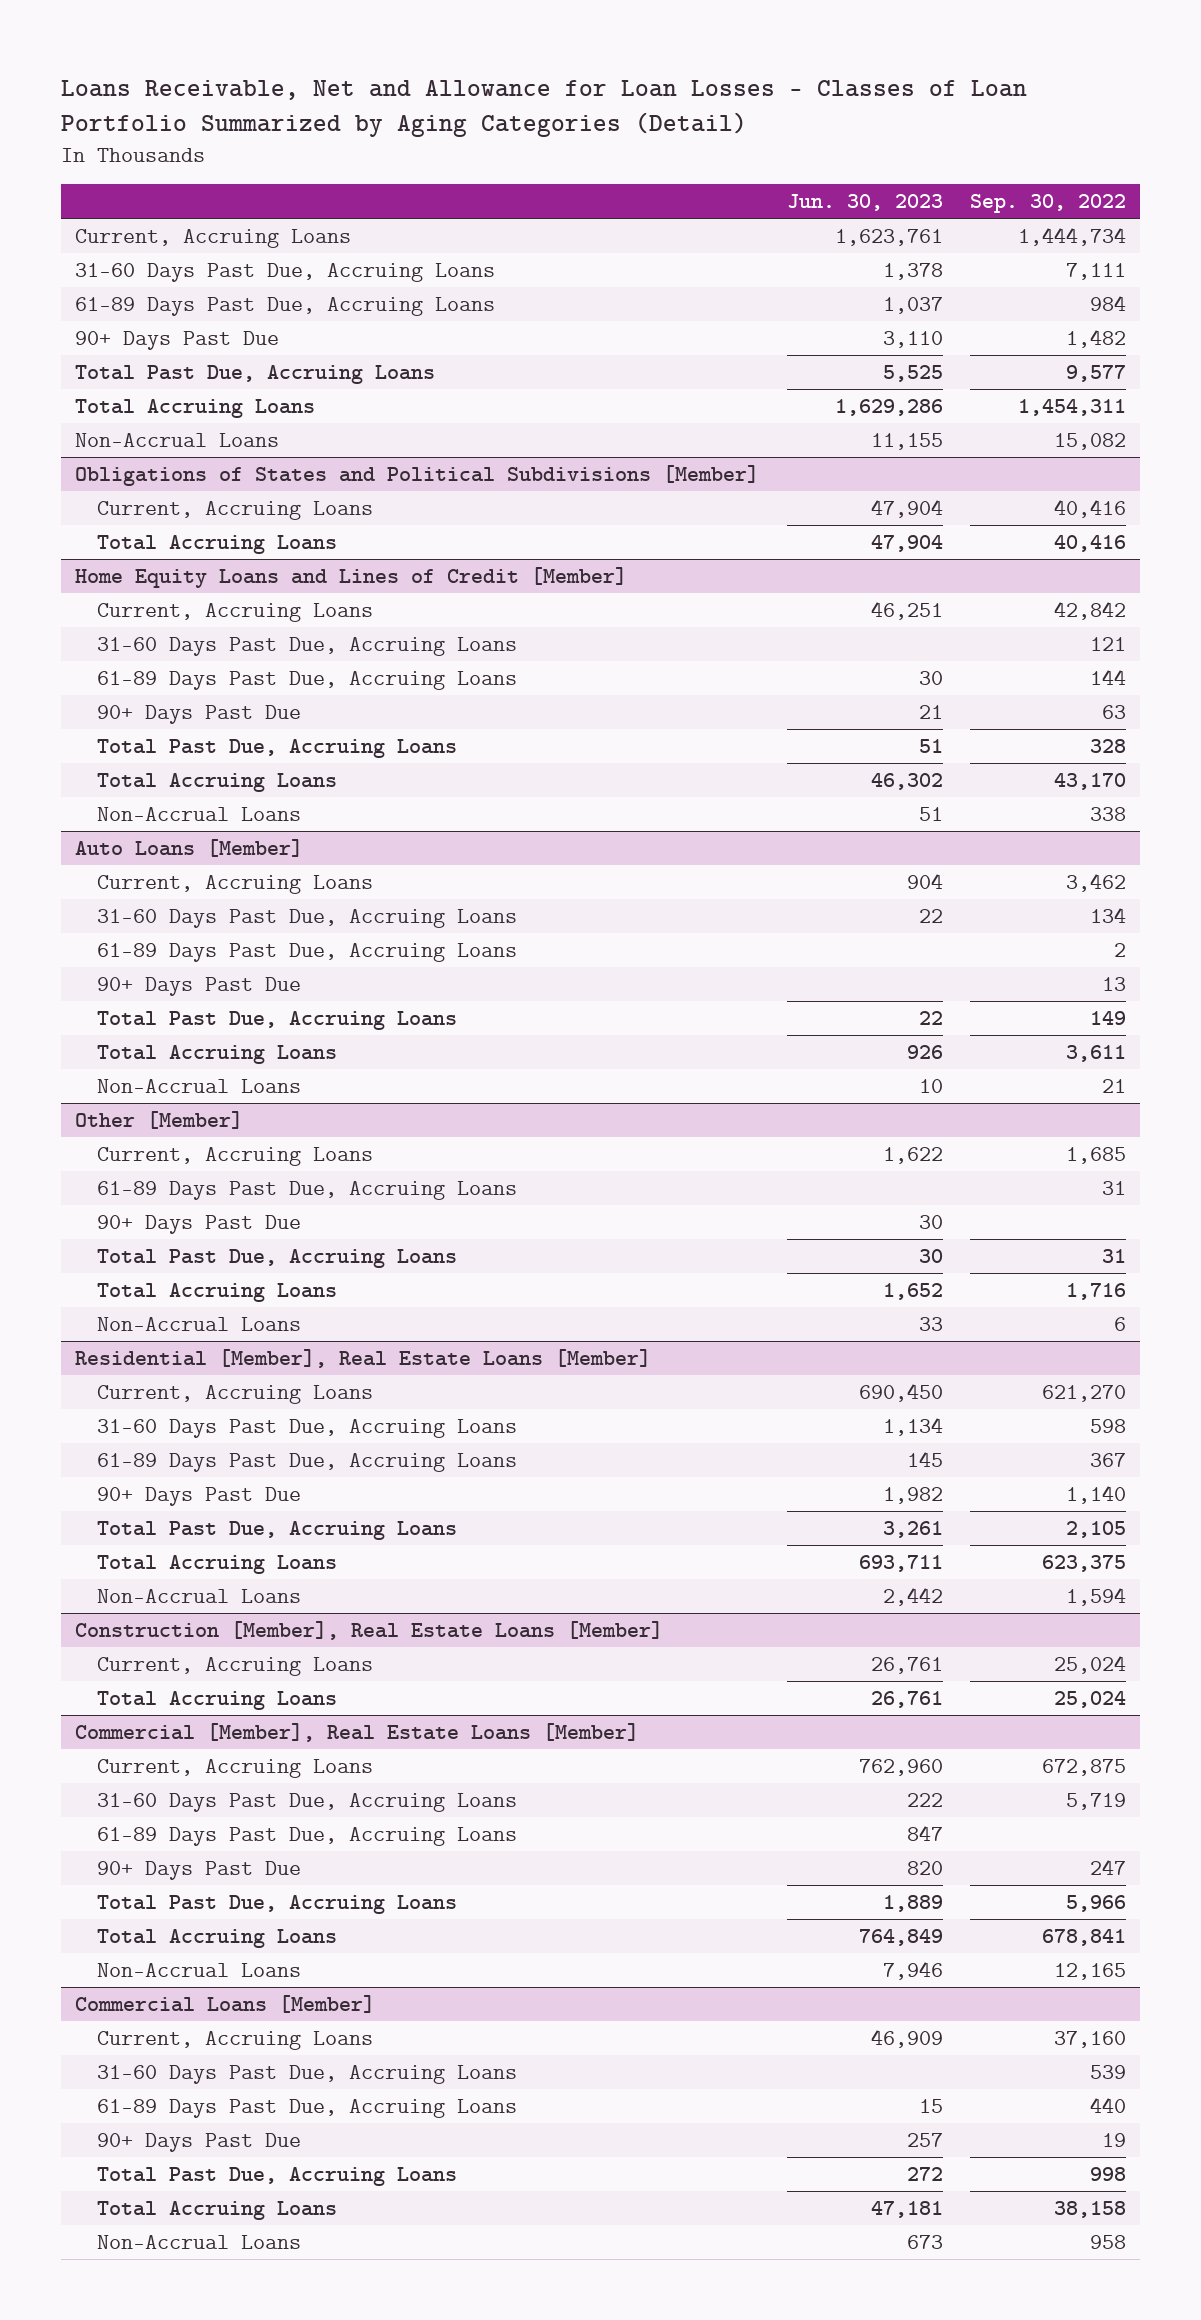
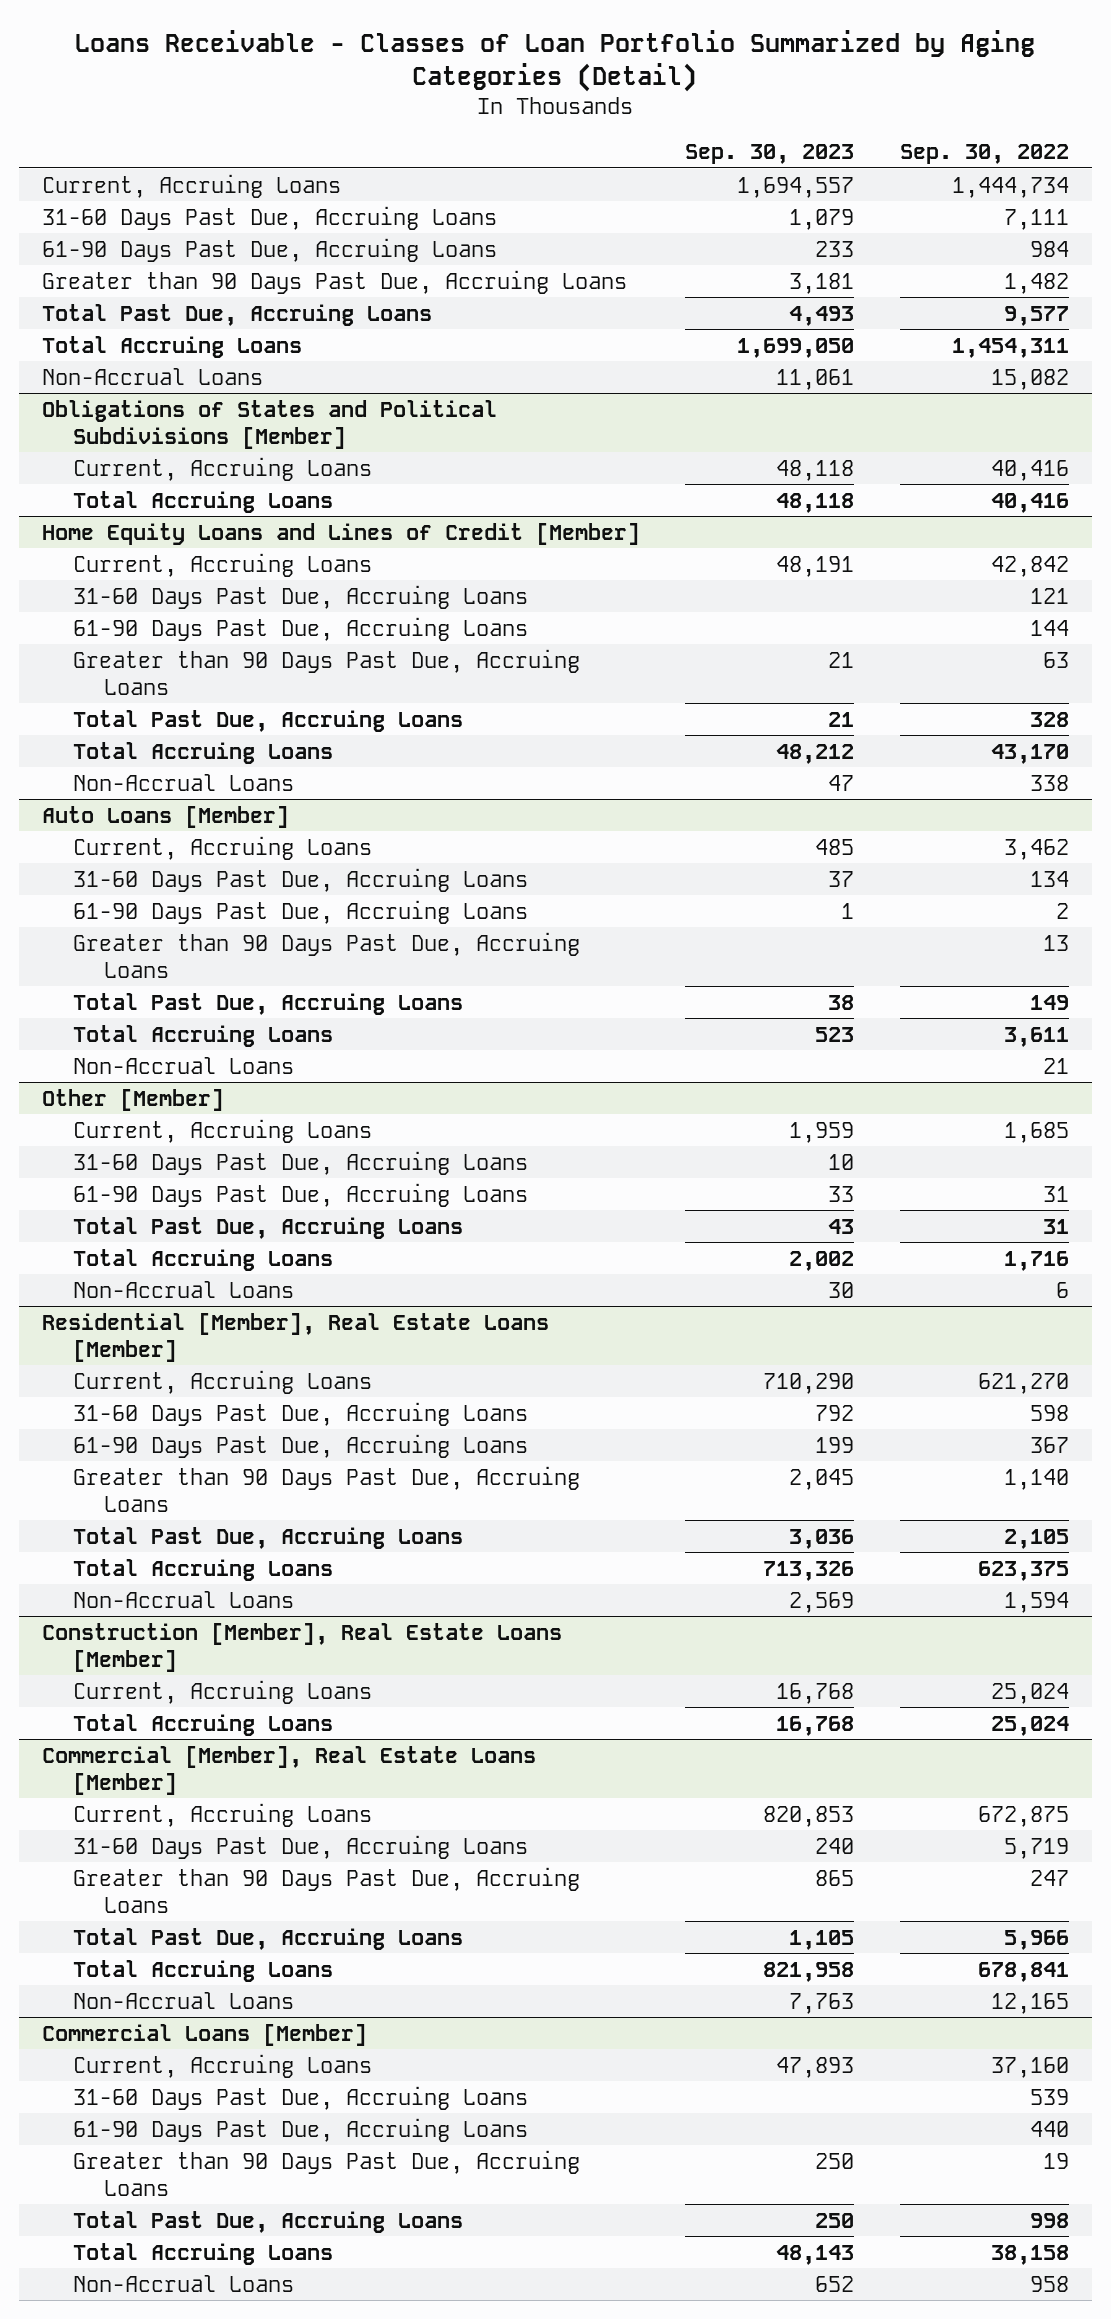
- Loans Receivable, Net and Allowance for Loan Losses - Classes of Loan Portfolio Summarized by Aging Categories (Detail)
+ Loans Receivable - Classes of Loan Portfolio Summarized by Aging Categories (Detail)
- | Jun. 30, 2023 | Sep. 30, 2022
+ | Sep. 30, 2023 | Sep. 30, 2022
- 61-89 Days Past Due, Accruing Loans | 1,037 | 984
- 90+ Days Past Due | 3,110 | 1,482
+ 61-90 Days Past Due, Accruing Loans | 233 | 984
+ Greater than 90 Days Past Due, Accruing Loans | 3,181 | 1,482
@ Home Equity Loans and Lines of Credit [Member]
- 61-89 Days Past Due, Accruing Loans | 30 | 144
- 90+ Days Past Due | 21 | 63
+ 61-90 Days Past Due, Accruing Loans | | 144
+ Greater than 90 Days Past Due, Accruing Loans | 21 | 63
@ Auto Loans [Member]
- 61-89 Days Past Due, Accruing Loans | | 2
- 90+ Days Past Due | | 13
+ 61-90 Days Past Due, Accruing Loans | 1 | 2
+ Greater than 90 Days Past Due, Accruing Loans | | 13
@ Other [Member]
- 61-89 Days Past Due, Accruing Loans | | 31
- 90+ Days Past Due | 30 |
+ 31-60 Days Past Due, Accruing Loans | 10 |
+ 61-90 Days Past Due, Accruing Loans | 33 | 31
@ Residential [Member], Real Estate Loans [Member]
- 61-89 Days Past Due, Accruing Loans | 145 | 367
- 90+ Days Past Due | 1,982 | 1,140
+ 61-90 Days Past Due, Accruing Loans | 199 | 367
+ Greater than 90 Days Past Due, Accruing Loans | 2,045 | 1,140
@ Commercial [Member], Real Estate Loans [Member]
- 61-89 Days Past Due, Accruing Loans | 847 |
- 90+ Days Past Due | 820 | 247
+ Greater than 90 Days Past Due, Accruing Loans | 865 | 247
@ Commercial Loans [Member]
- 61-89 Days Past Due, Accruing Loans | 15 | 440
- 90+ Days Past Due | 257 | 19
+ 61-90 Days Past Due, Accruing Loans | | 440
+ Greater than 90 Days Past Due, Accruing Loans | 250 | 19

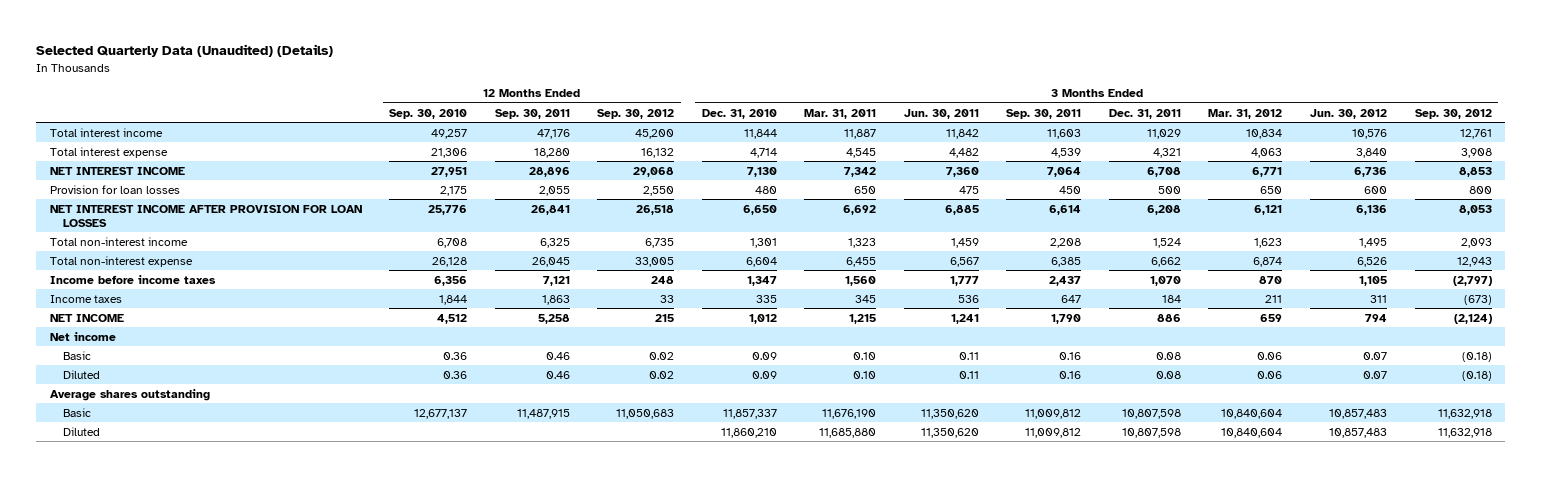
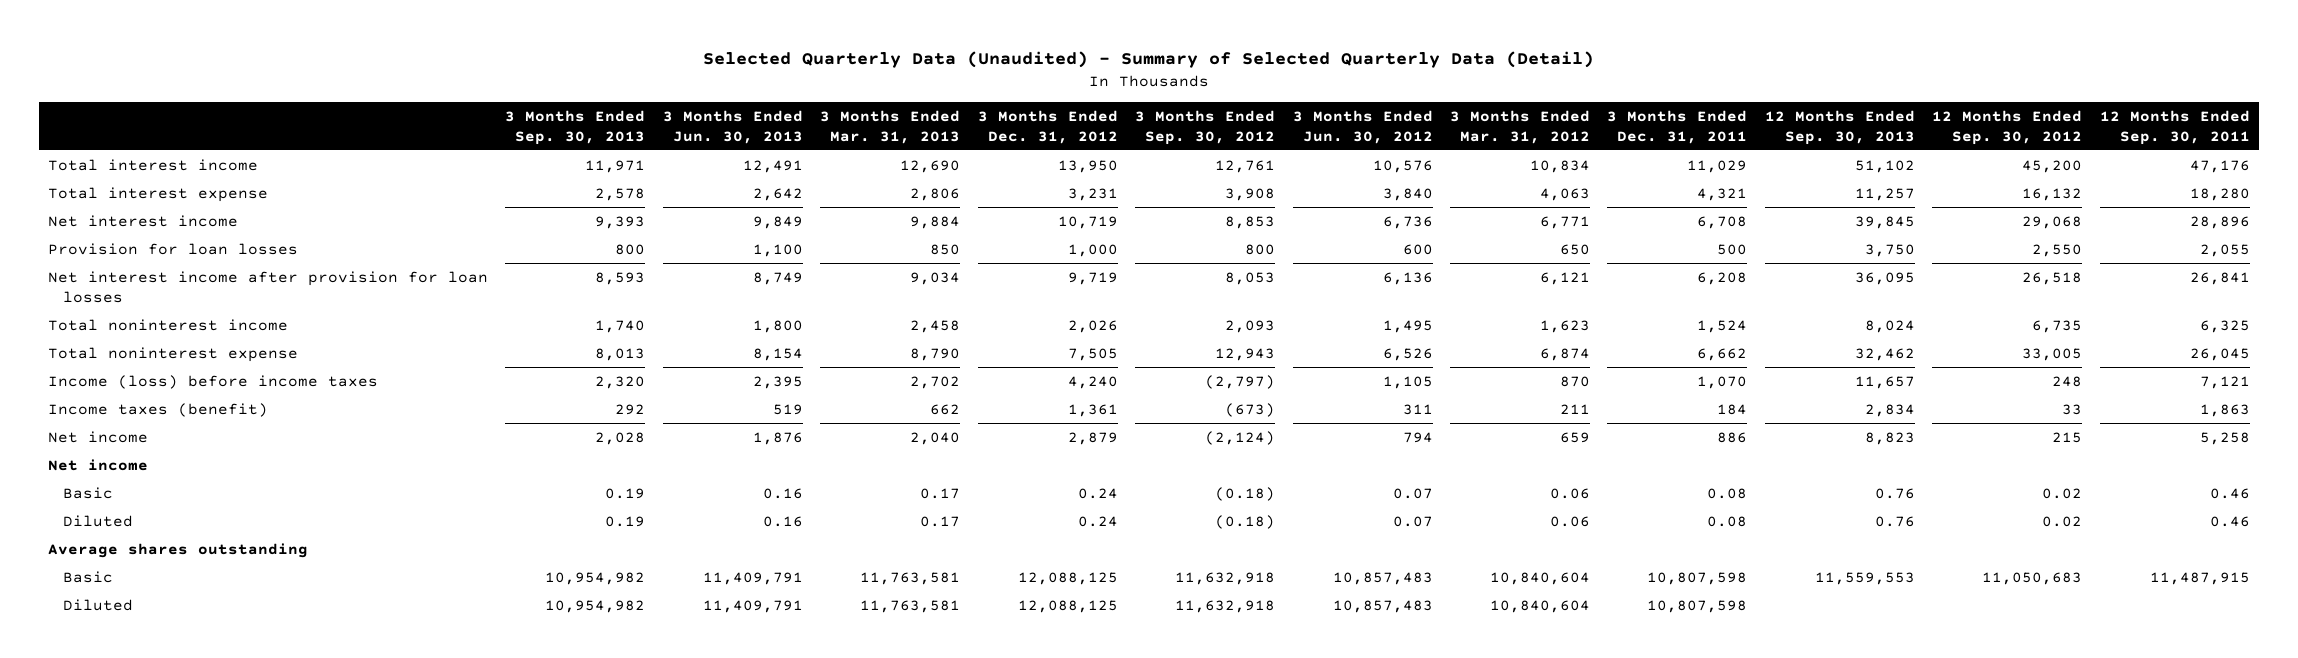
- Selected Quarterly Data (Unaudited) (Details)
+ Selected Quarterly Data (Unaudited) - Summary of Selected Quarterly Data (Detail)
- | 12 Months Ended Sep. 30, 2010 | 12 Months Ended Sep. 30, 2011 | 12 Months Ended Sep. 30, 2012 | 3 Months Ended Dec. 31, 2010 | 3 Months Ended Mar. 31, 2011 | 3 Months Ended Jun. 30, 2011 | 3 Months Ended Sep. 30, 2011 | 3 Months Ended Dec. 31, 2011 | 3 Months Ended Mar. 31, 2012 | 3 Months Ended Jun. 30, 2012 | 3 Months Ended Sep. 30, 2012
+ | 3 Months Ended Sep. 30, 2013 | 3 Months Ended Jun. 30, 2013 | 3 Months Ended Mar. 31, 2013 | 3 Months Ended Dec. 31, 2012 | 3 Months Ended Sep. 30, 2012 | 3 Months Ended Jun. 30, 2012 | 3 Months Ended Mar. 31, 2012 | 3 Months Ended Dec. 31, 2011 | 12 Months Ended Sep. 30, 2013 | 12 Months Ended Sep. 30, 2012 | 12 Months Ended Sep. 30, 2011
- NET INTEREST INCOME | 27,951 | 28,896 | 29,068 | 7,130 | 7,342 | 7,360 | 7,064 | 6,708 | 6,771 | 6,736 | 8,853
+ Net interest income | 9,393 | 9,849 | 9,884 | 10,719 | 8,853 | 6,736 | 6,771 | 6,708 | 39,845 | 29,068 | 28,896
- NET INTEREST INCOME AFTER PROVISION FOR LOAN LOSSES | 25,776 | 26,841 | 26,518 | 6,650 | 6,692 | 6,885 | 6,614 | 6,208 | 6,121 | 6,136 | 8,053
- Total non-interest income | 6,708 | 6,325 | 6,735 | 1,301 | 1,323 | 1,459 | 2,208 | 1,524 | 1,623 | 1,495 | 2,093
- Total non-interest expense | 26,128 | 26,045 | 33,005 | 6,604 | 6,455 | 6,567 | 6,385 | 6,662 | 6,874 | 6,526 | 12,943
- Income before income taxes | 6,356 | 7,121 | 248 | 1,347 | 1,560 | 1,777 | 2,437 | 1,070 | 870 | 1,105 | (2,797)
- Income taxes | 1,844 | 1,863 | 33 | 335 | 345 | 536 | 647 | 184 | 211 | 311 | (673)
- NET INCOME | 4,512 | 5,258 | 215 | 1,012 | 1,215 | 1,241 | 1,790 | 886 | 659 | 794 | (2,124)
+ Net interest income after provision for loan losses | 8,593 | 8,749 | 9,034 | 9,719 | 8,053 | 6,136 | 6,121 | 6,208 | 36,095 | 26,518 | 26,841
+ Total noninterest income | 1,740 | 1,800 | 2,458 | 2,026 | 2,093 | 1,495 | 1,623 | 1,524 | 8,024 | 6,735 | 6,325
+ Total noninterest expense | 8,013 | 8,154 | 8,790 | 7,505 | 12,943 | 6,526 | 6,874 | 6,662 | 32,462 | 33,005 | 26,045
+ Income (loss) before income taxes | 2,320 | 2,395 | 2,702 | 4,240 | (2,797) | 1,105 | 870 | 1,070 | 11,657 | 248 | 7,121
+ Income taxes (benefit) | 292 | 519 | 662 | 1,361 | (673) | 311 | 211 | 184 | 2,834 | 33 | 1,863
+ Net income | 2,028 | 1,876 | 2,040 | 2,879 | (2,124) | 794 | 659 | 886 | 8,823 | 215 | 5,258

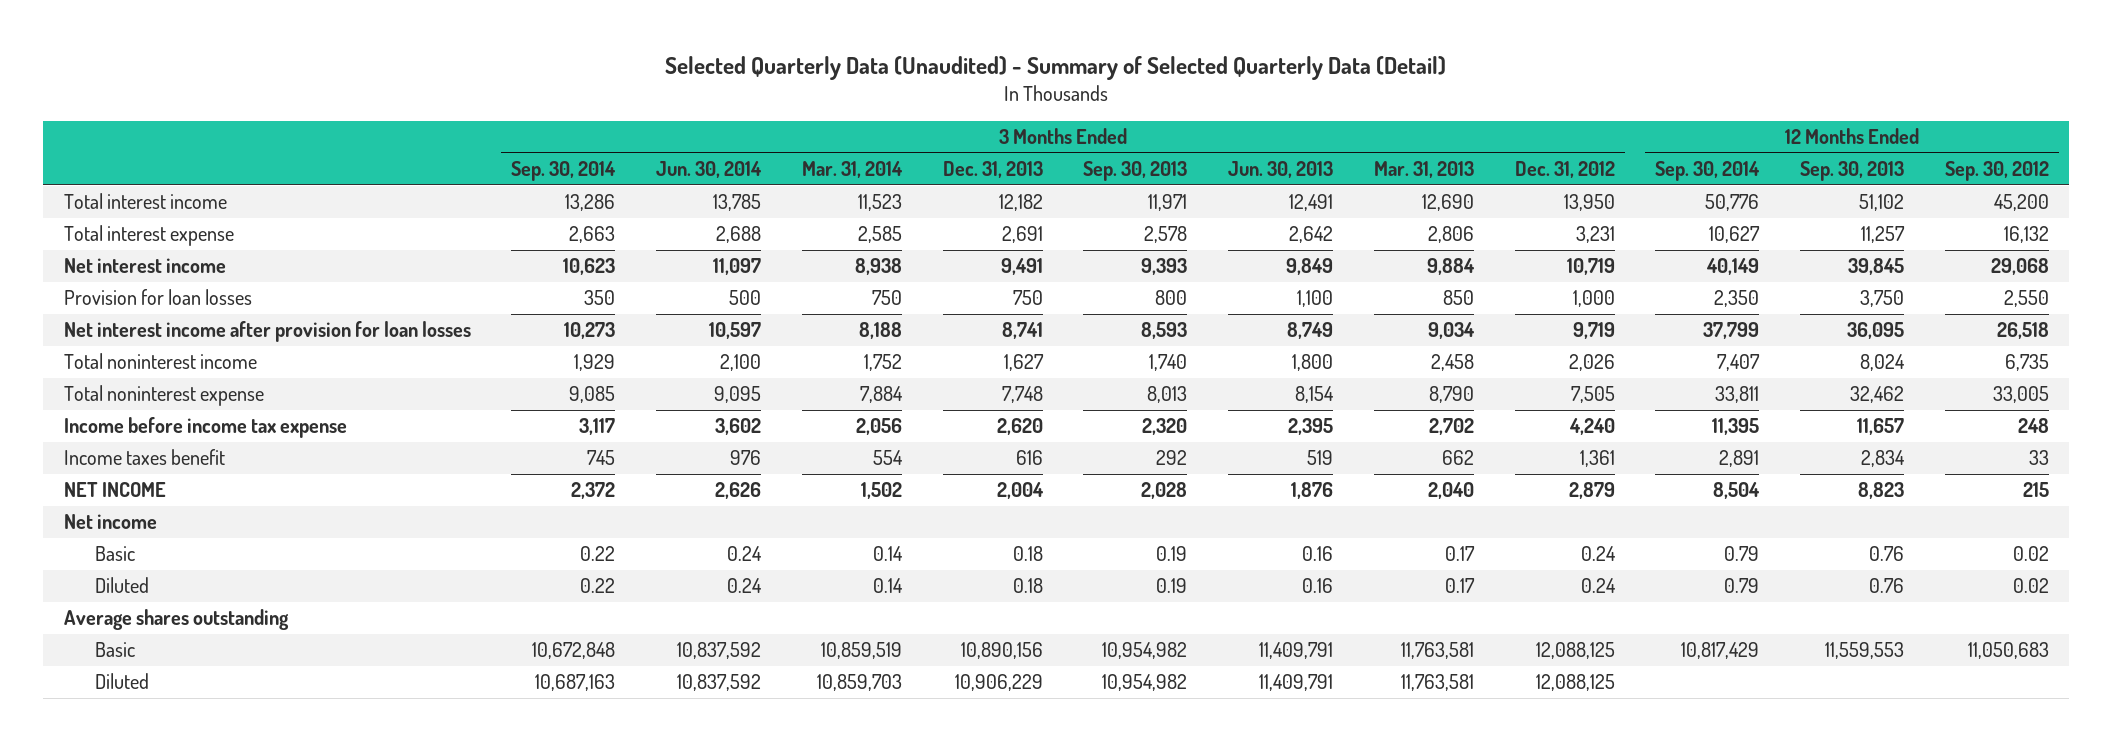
- | 3 Months Ended Sep. 30, 2013 | 3 Months Ended Jun. 30, 2013 | 3 Months Ended Mar. 31, 2013 | 3 Months Ended Dec. 31, 2012 | 3 Months Ended Sep. 30, 2012 | 3 Months Ended Jun. 30, 2012 | 3 Months Ended Mar. 31, 2012 | 3 Months Ended Dec. 31, 2011 | 12 Months Ended Sep. 30, 2013 | 12 Months Ended Sep. 30, 2012 | 12 Months Ended Sep. 30, 2011
+ | 3 Months Ended Sep. 30, 2014 | 3 Months Ended Jun. 30, 2014 | 3 Months Ended Mar. 31, 2014 | 3 Months Ended Dec. 31, 2013 | 3 Months Ended Sep. 30, 2013 | 3 Months Ended Jun. 30, 2013 | 3 Months Ended Mar. 31, 2013 | 3 Months Ended Dec. 31, 2012 | 12 Months Ended Sep. 30, 2014 | 12 Months Ended Sep. 30, 2013 | 12 Months Ended Sep. 30, 2012
- Income (loss) before income taxes | 2,320 | 2,395 | 2,702 | 4,240 | (2,797) | 1,105 | 870 | 1,070 | 11,657 | 248 | 7,121
- Income taxes (benefit) | 292 | 519 | 662 | 1,361 | (673) | 311 | 211 | 184 | 2,834 | 33 | 1,863
- Net income | 2,028 | 1,876 | 2,040 | 2,879 | (2,124) | 794 | 659 | 886 | 8,823 | 215 | 5,258
+ Income before income tax expense | 3,117 | 3,602 | 2,056 | 2,620 | 2,320 | 2,395 | 2,702 | 4,240 | 11,395 | 11,657 | 248
+ Income taxes benefit | 745 | 976 | 554 | 616 | 292 | 519 | 662 | 1,361 | 2,891 | 2,834 | 33
+ NET INCOME | 2,372 | 2,626 | 1,502 | 2,004 | 2,028 | 1,876 | 2,040 | 2,879 | 8,504 | 8,823 | 215

